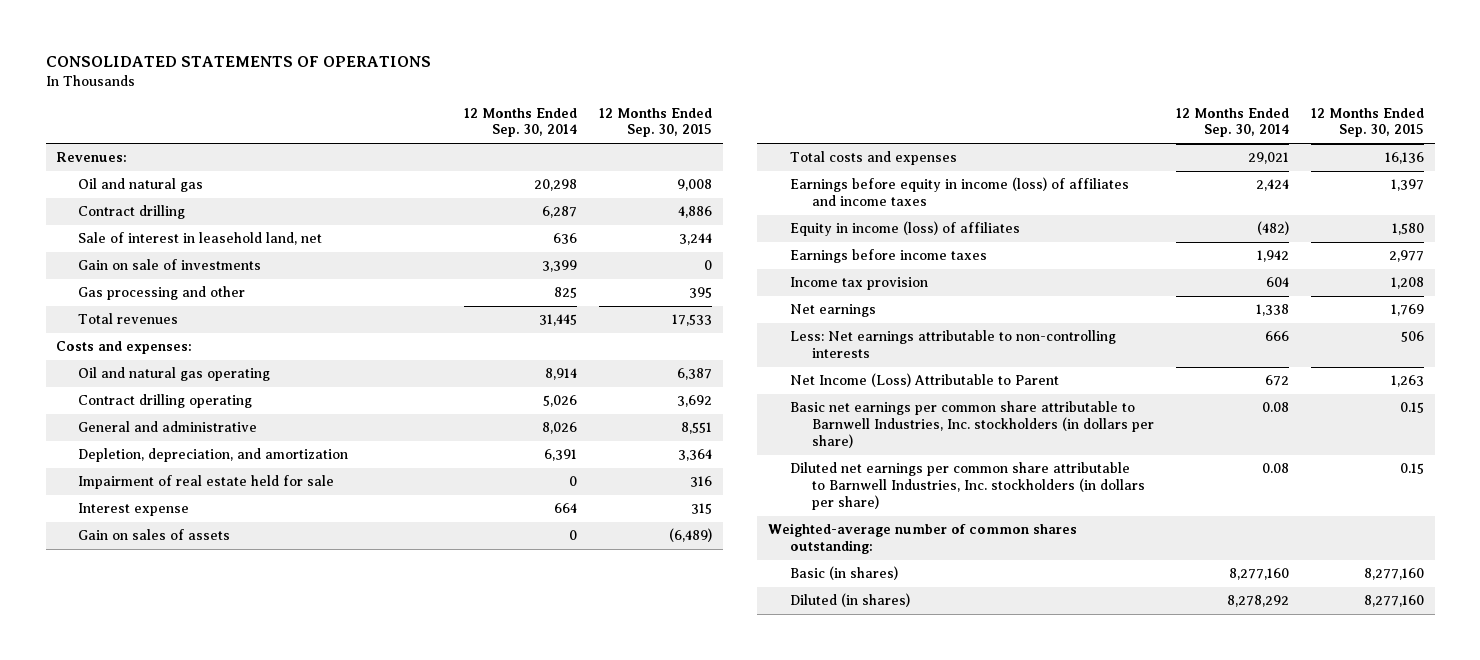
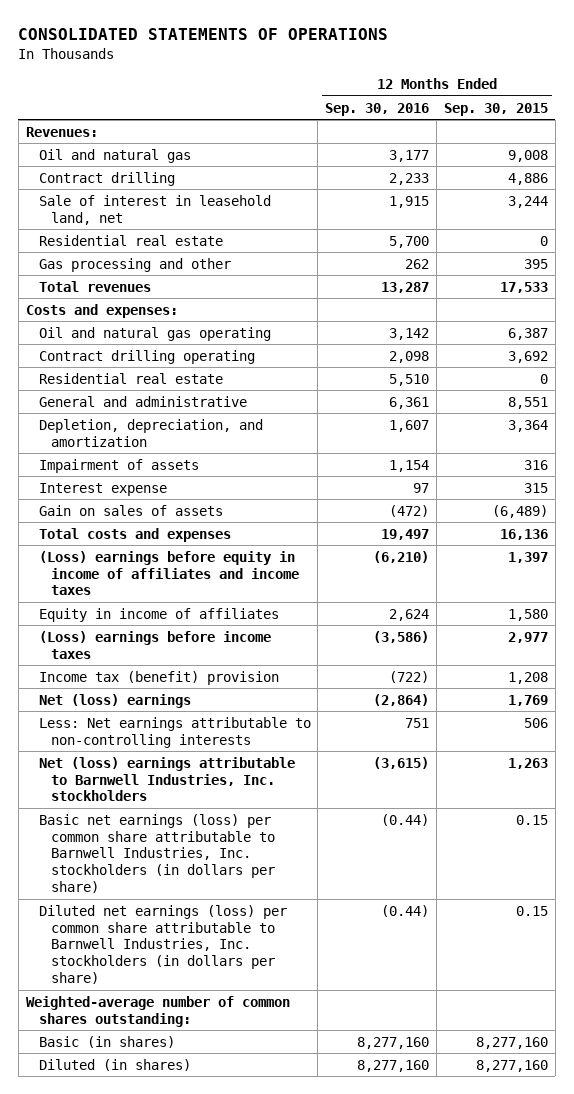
- | 12 Months Ended Sep. 30, 2014 | 12 Months Ended Sep. 30, 2015
+ | 12 Months Ended Sep. 30, 2016 | 12 Months Ended Sep. 30, 2015
- Gain on sale of investments | 3,399 | 0
+ Residential real estate | 5,700 | 0
+ Residential real estate | 5,510 | 0
- Impairment of real estate held for sale | 0 | 316
+ Impairment of assets | 1,154 | 316
- Earnings before equity in income (loss) of affiliates and income taxes | 2,424 | 1,397
- Equity in income (loss) of affiliates | (482) | 1,580
- Earnings before income taxes | 1,942 | 2,977
- Income tax provision | 604 | 1,208
- Net earnings | 1,338 | 1,769
+ (Loss) earnings before equity in income of affiliates and income taxes | (6,210) | 1,397
+ Equity in income of affiliates | 2,624 | 1,580
+ (Loss) earnings before income taxes | (3,586) | 2,977
+ Income tax (benefit) provision | (722) | 1,208
+ Net (loss) earnings | (2,864) | 1,769
- Net Income (Loss) Attributable to Parent | 672 | 1,263
- Basic net earnings per common share attributable to Barnwell Industries, Inc. stockholders (in dollars per share) | 0.08 | 0.15
- Diluted net earnings per common share attributable to Barnwell Industries, Inc. stockholders (in dollars per share) | 0.08 | 0.15
+ Net (loss) earnings attributable to Barnwell Industries, Inc. stockholders | (3,615) | 1,263
+ Basic net earnings (loss) per common share attributable to Barnwell Industries, Inc. stockholders (in dollars per share) | (0.44) | 0.15
+ Diluted net earnings (loss) per common share attributable to Barnwell Industries, Inc. stockholders (in dollars per share) | (0.44) | 0.15

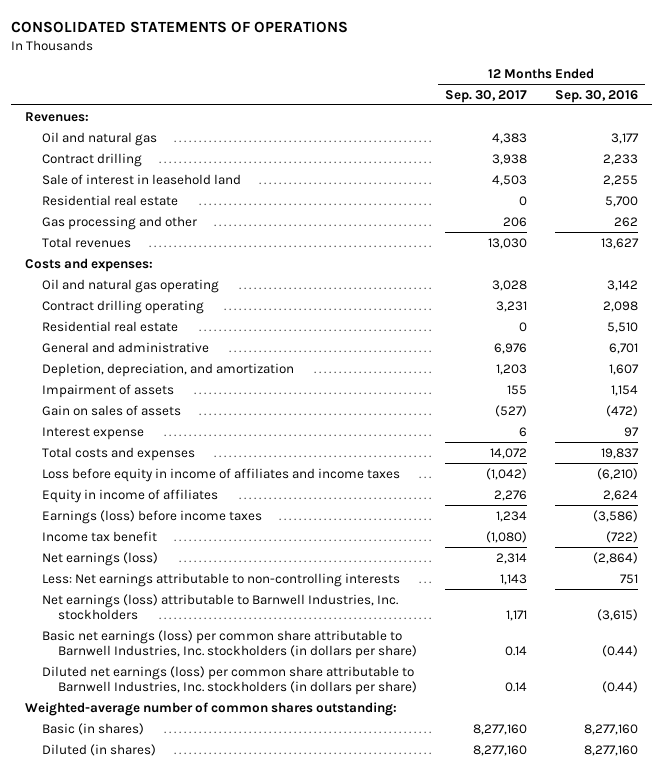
- | 12 Months Ended Sep. 30, 2016 | 12 Months Ended Sep. 30, 2015
+ | 12 Months Ended Sep. 30, 2017 | 12 Months Ended Sep. 30, 2016
- Sale of interest in leasehold land, net | 1,915 | 3,244
+ Sale of interest in leasehold land | 4,503 | 2,255
- Total revenues | 13,287 | 17,533
+ Total revenues | 13,030 | 13,627
- General and administrative | 6,361 | 8,551
+ General and administrative | 6,976 | 6,701
- Total costs and expenses | 19,497 | 16,136
- (Loss) earnings before equity in income of affiliates and income taxes | (6,210) | 1,397
moved down: Interest expense | 6 | 97
+ Total costs and expenses | 14,072 | 19,837
+ Loss before equity in income of affiliates and income taxes | (1,042) | (6,210)
- (Loss) earnings before income taxes | (3,586) | 2,977
- Income tax (benefit) provision | (722) | 1,208
- Net (loss) earnings | (2,864) | 1,769
+ Earnings (loss) before income taxes | 1,234 | (3,586)
+ Income tax benefit | (1,080) | (722)
+ Net earnings (loss) | 2,314 | (2,864)
- Net (loss) earnings attributable to Barnwell Industries, Inc. stockholders | (3,615) | 1,263
+ Net earnings (loss) attributable to Barnwell Industries, Inc. stockholders | 1,171 | (3,615)

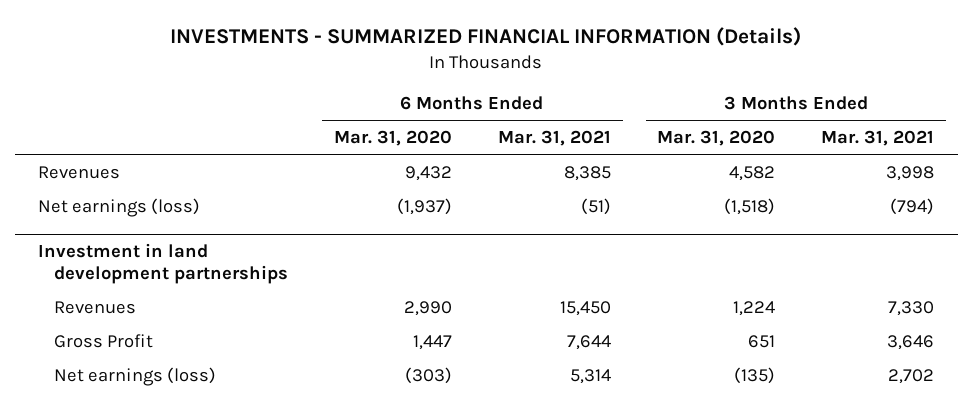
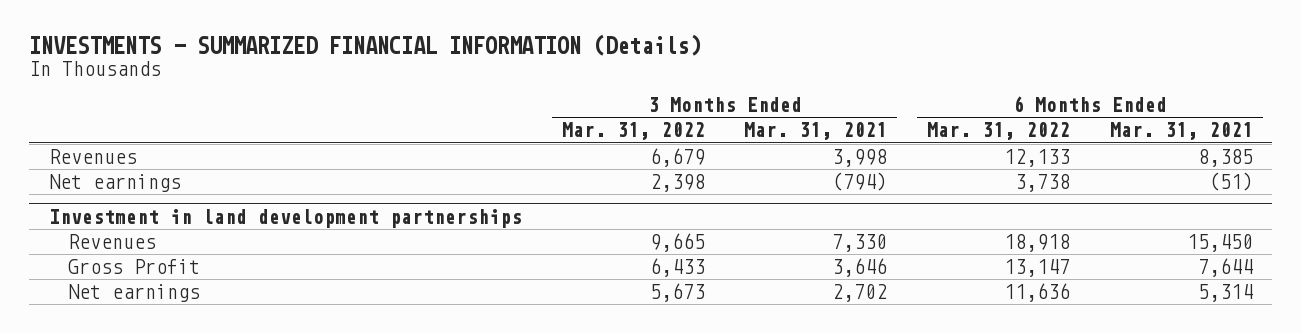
- | 6 Months Ended Mar. 31, 2020 | 6 Months Ended Mar. 31, 2021 | 3 Months Ended Mar. 31, 2020 | 3 Months Ended Mar. 31, 2021
+ | 3 Months Ended Mar. 31, 2022 | 3 Months Ended Mar. 31, 2021 | 6 Months Ended Mar. 31, 2022 | 6 Months Ended Mar. 31, 2021
- Net earnings (loss) | (1,937) | (51) | (1,518) | (794)
+ Net earnings | 2,398 | (794) | 3,738 | (51)
@ Investment in land development partnerships
- Net earnings (loss) | (303) | 5,314 | (135) | 2,702
+ Net earnings | 5,673 | 2,702 | 11,636 | 5,314

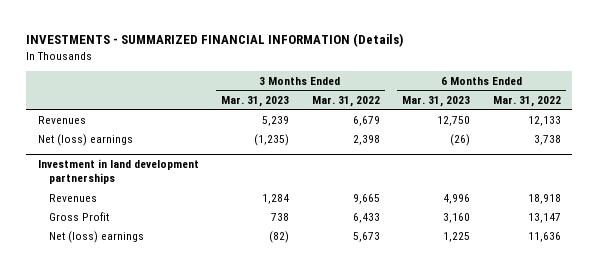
- | 3 Months Ended Mar. 31, 2022 | 3 Months Ended Mar. 31, 2021 | 6 Months Ended Mar. 31, 2022 | 6 Months Ended Mar. 31, 2021
+ | 3 Months Ended Mar. 31, 2023 | 3 Months Ended Mar. 31, 2022 | 6 Months Ended Mar. 31, 2023 | 6 Months Ended Mar. 31, 2022
- Net earnings | 2,398 | (794) | 3,738 | (51)
+ Net (loss) earnings | (1,235) | 2,398 | (26) | 3,738
@ Investment in land development partnerships
- Net earnings | 5,673 | 2,702 | 11,636 | 5,314
+ Net (loss) earnings | (82) | 5,673 | 1,225 | 11,636

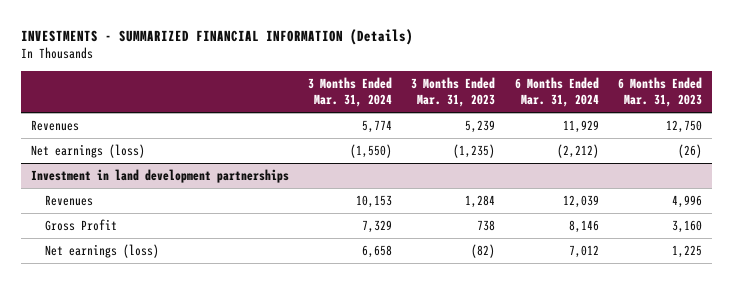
- | 3 Months Ended Mar. 31, 2023 | 3 Months Ended Mar. 31, 2022 | 6 Months Ended Mar. 31, 2023 | 6 Months Ended Mar. 31, 2022
+ | 3 Months Ended Mar. 31, 2024 | 3 Months Ended Mar. 31, 2023 | 6 Months Ended Mar. 31, 2024 | 6 Months Ended Mar. 31, 2023
- Net (loss) earnings | (1,235) | 2,398 | (26) | 3,738
+ Net earnings (loss) | (1,550) | (1,235) | (2,212) | (26)
@ Investment in land development partnerships
- Net (loss) earnings | (82) | 5,673 | 1,225 | 11,636
+ Net earnings (loss) | 6,658 | (82) | 7,012 | 1,225

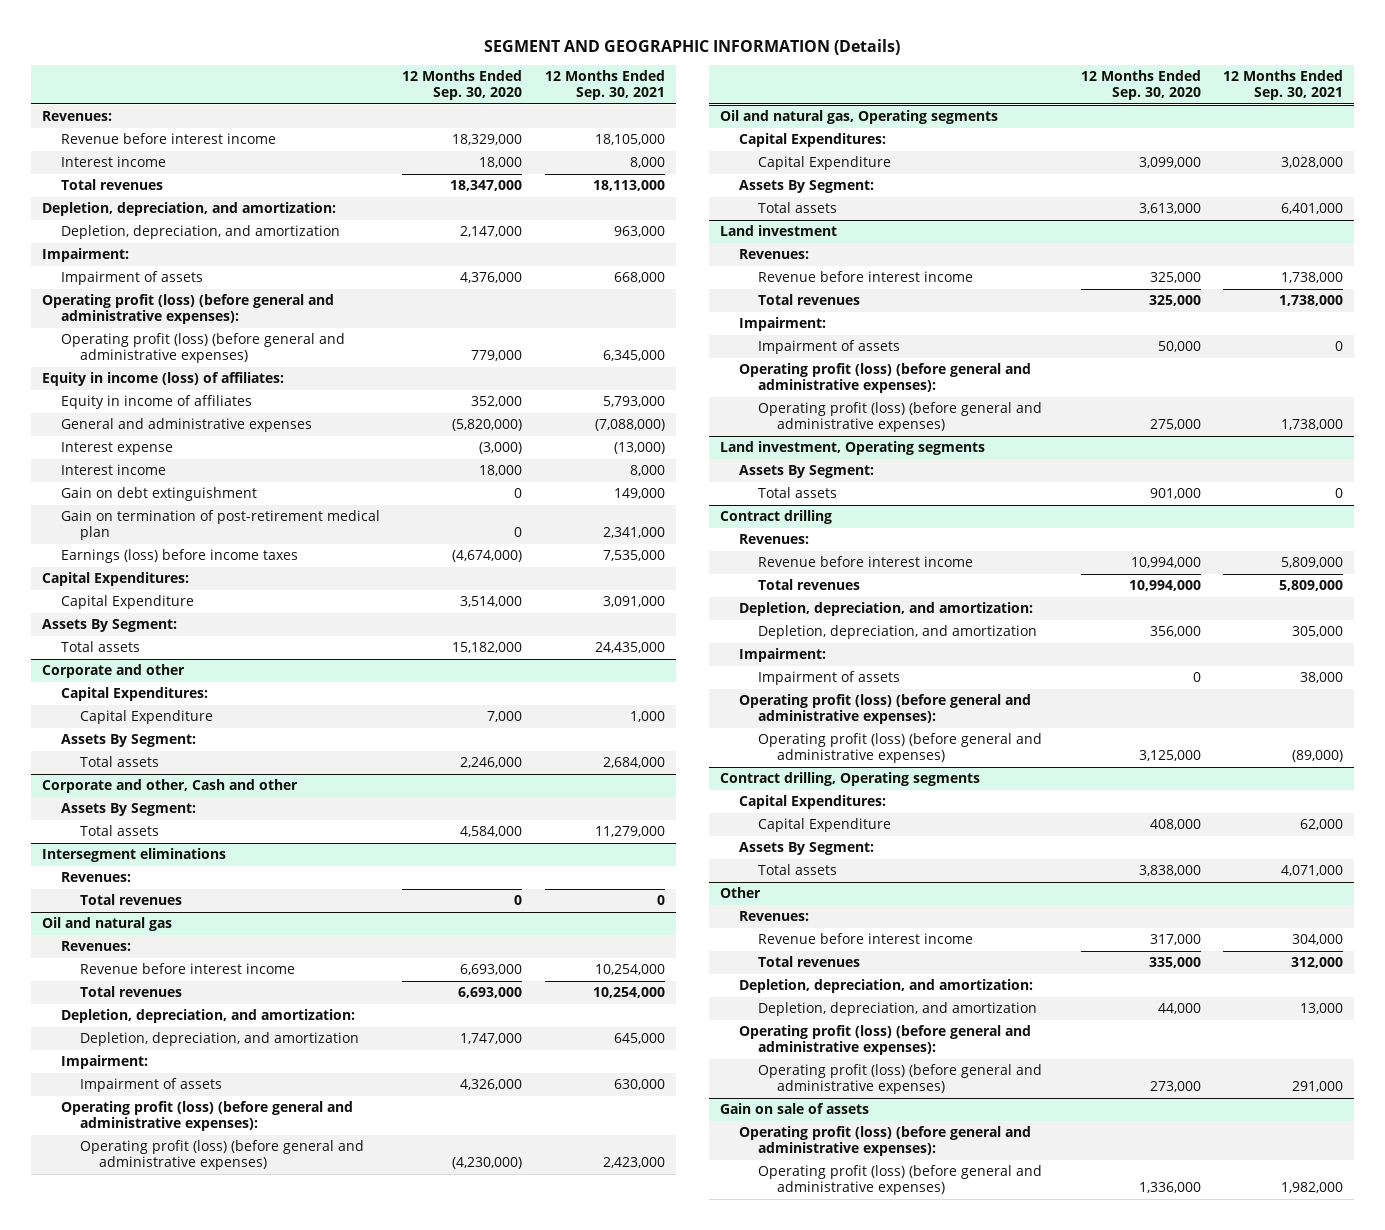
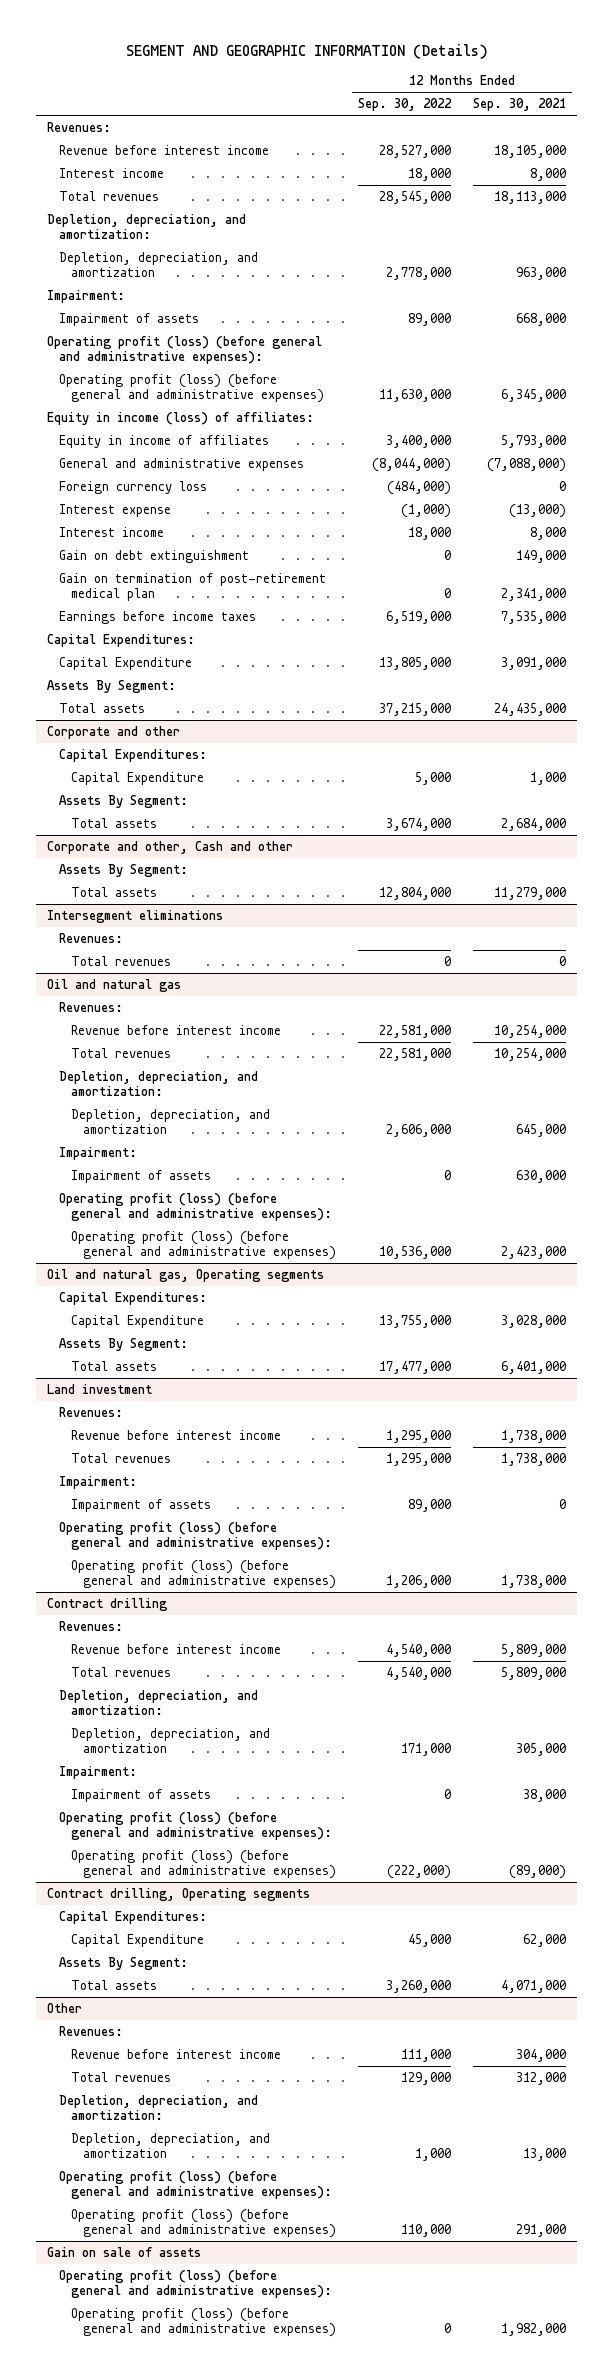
- | 12 Months Ended Sep. 30, 2020 | 12 Months Ended Sep. 30, 2021
+ | 12 Months Ended Sep. 30, 2022 | 12 Months Ended Sep. 30, 2021
+ Foreign currency loss | (484,000) | 0
- Earnings (loss) before income taxes | (4,674,000) | 7,535,000
+ Earnings before income taxes | 6,519,000 | 7,535,000
- Land investment, Operating segments
- Assets By Segment:
- Total assets | 901,000 | 0

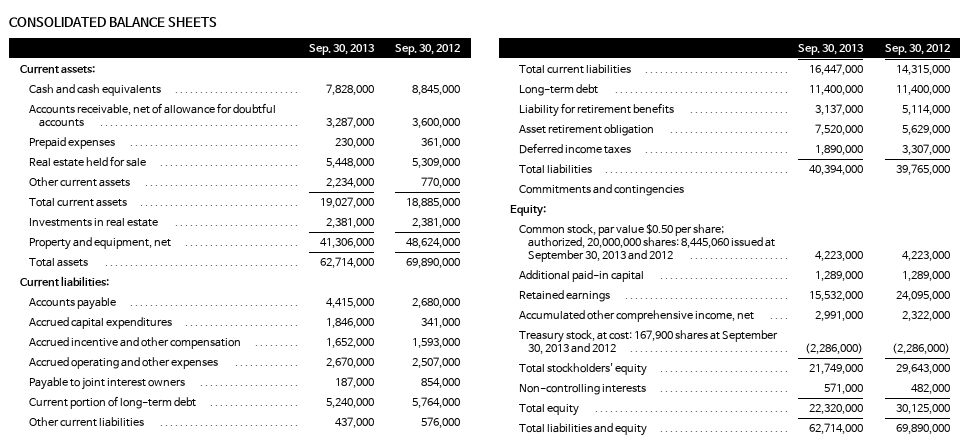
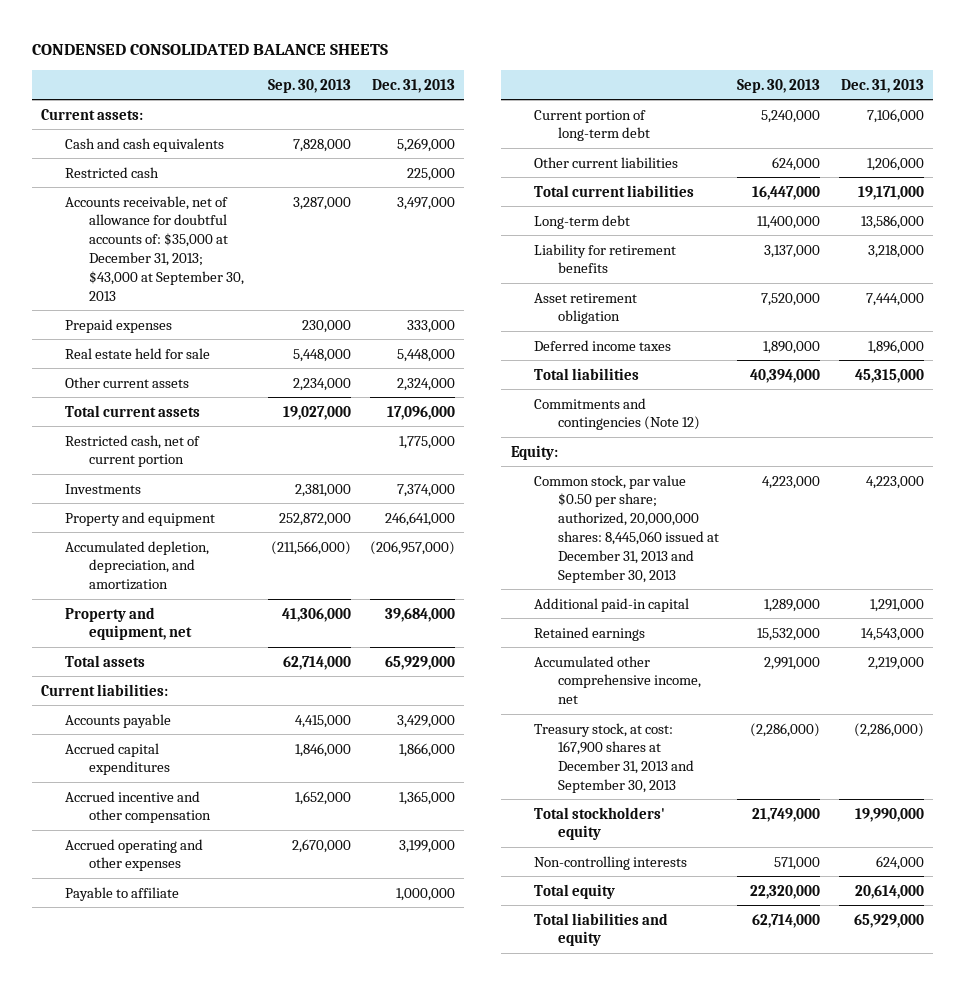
- CONSOLIDATED BALANCE SHEETS
+ CONDENSED CONSOLIDATED BALANCE SHEETS
- | Sep. 30, 2013 | Sep. 30, 2012
+ | Sep. 30, 2013 | Dec. 31, 2013
- Accounts receivable, net of allowance for doubtful accounts | 3,287,000 | 3,600,000
+ Restricted cash | | 225,000
+ Accounts receivable, net of allowance for doubtful accounts of: $35,000 at December 31, 2013; $43,000 at September 30, 2013 | 3,287,000 | 3,497,000
- Investments in real estate | 2,381,000 | 2,381,000
+ Restricted cash, net of current portion | | 1,775,000
+ Investments | 2,381,000 | 7,374,000
+ Property and equipment | 252,872,000 | 246,641,000
+ Accumulated depletion, depreciation, and amortization | (211,566,000) | (206,957,000)
- Payable to joint interest owners | 187,000 | 854,000
+ Payable to affiliate | | 1,000,000
- Other current liabilities | 437,000 | 576,000
+ Other current liabilities | 624,000 | 1,206,000
- Commitments and contingencies
+ Commitments and contingencies (Note 12)
- Common stock, par value $0.50 per share; authorized, 20,000,000 shares: 8,445,060 issued at September 30, 2013 and 2012 | 4,223,000 | 4,223,000
+ Common stock, par value $0.50 per share; authorized, 20,000,000 shares: 8,445,060 issued at December 31, 2013 and September 30, 2013 | 4,223,000 | 4,223,000
- Treasury stock, at cost: 167,900 shares at September 30, 2013 and 2012 | (2,286,000) | (2,286,000)
+ Treasury stock, at cost: 167,900 shares at December 31, 2013 and September 30, 2013 | (2,286,000) | (2,286,000)

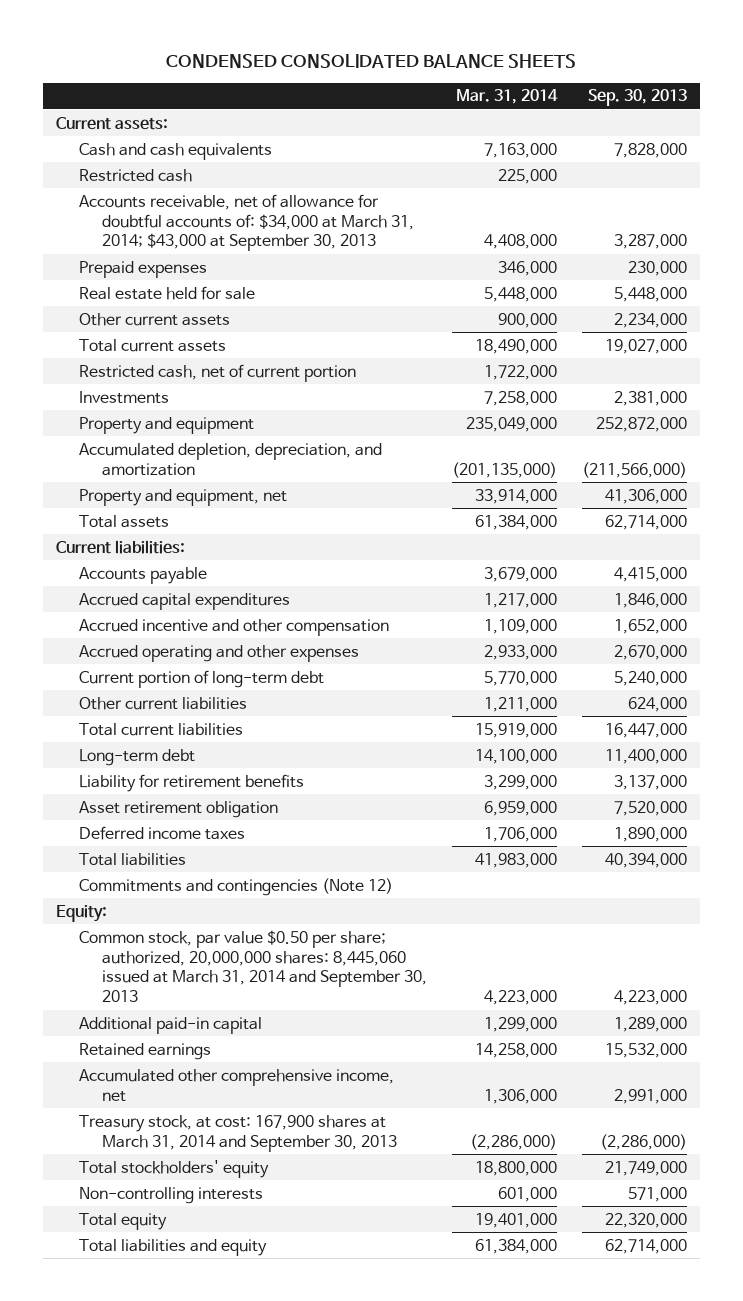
- | Sep. 30, 2013 | Dec. 31, 2013
+ | Mar. 31, 2014 | Sep. 30, 2013
- Accounts receivable, net of allowance for doubtful accounts of: $35,000 at December 31, 2013; $43,000 at September 30, 2013 | 3,287,000 | 3,497,000
+ Accounts receivable, net of allowance for doubtful accounts of: $34,000 at March 31, 2014; $43,000 at September 30, 2013 | 4,408,000 | 3,287,000
- Payable to affiliate | | 1,000,000
- Common stock, par value $0.50 per share; authorized, 20,000,000 shares: 8,445,060 issued at December 31, 2013 and September 30, 2013 | 4,223,000 | 4,223,000
+ Common stock, par value $0.50 per share; authorized, 20,000,000 shares: 8,445,060 issued at March 31, 2014 and September 30, 2013 | 4,223,000 | 4,223,000
- Treasury stock, at cost: 167,900 shares at December 31, 2013 and September 30, 2013 | (2,286,000) | (2,286,000)
+ Treasury stock, at cost: 167,900 shares at March 31, 2014 and September 30, 2013 | (2,286,000) | (2,286,000)

